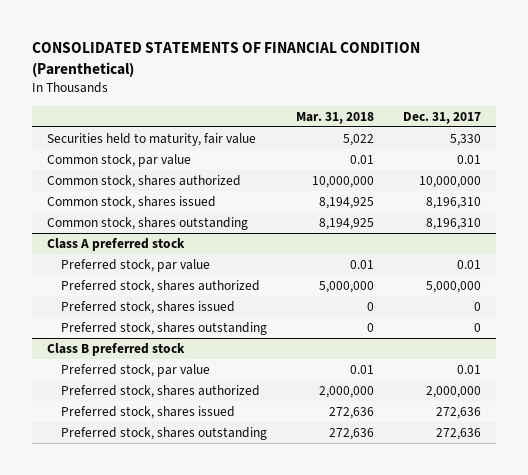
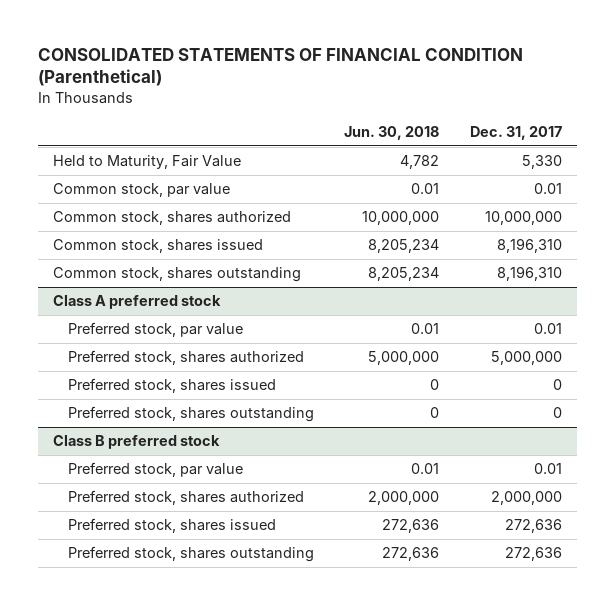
- | Mar. 31, 2018 | Dec. 31, 2017
+ | Jun. 30, 2018 | Dec. 31, 2017
- Securities held to maturity, fair value | 5,022 | 5,330
+ Held to Maturity, Fair Value | 4,782 | 5,330

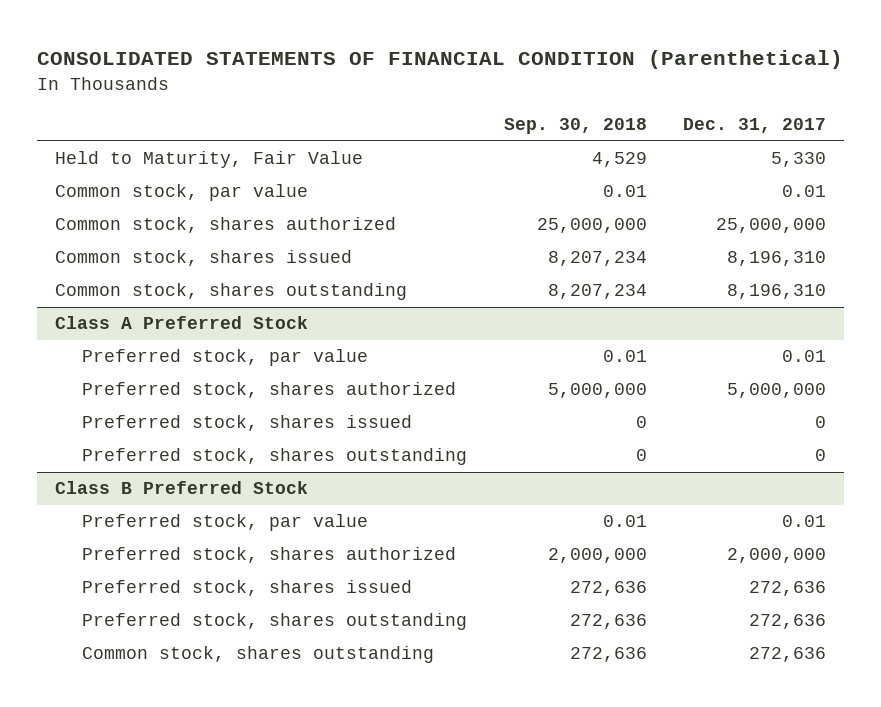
- | Jun. 30, 2018 | Dec. 31, 2017
+ | Sep. 30, 2018 | Dec. 31, 2017
- Common stock, shares authorized | 10,000,000 | 10,000,000
+ Common stock, shares authorized | 25,000,000 | 25,000,000
- Class A preferred stock
+ Class A Preferred Stock
- Class B preferred stock
+ Class B Preferred Stock
+ Common stock, shares outstanding | 272,636 | 272,636

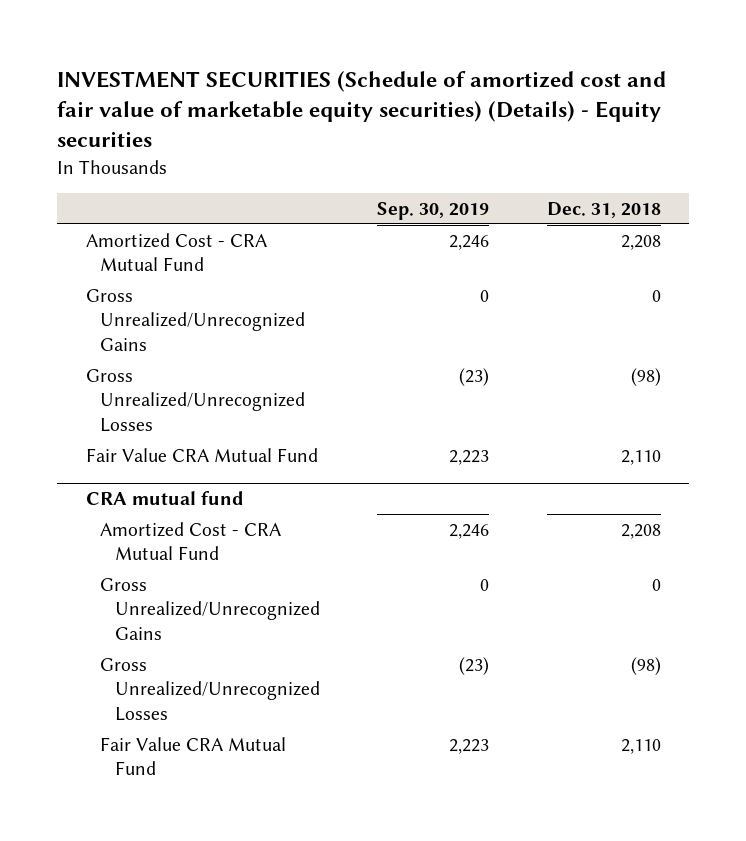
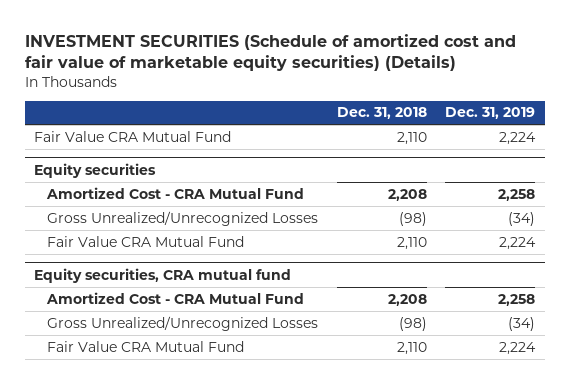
- INVESTMENT SECURITIES (Schedule of amortized cost and fair value of marketable equity securities) (Details) - Equity securities
+ INVESTMENT SECURITIES (Schedule of amortized cost and fair value of marketable equity securities) (Details)
- | Sep. 30, 2019 | Dec. 31, 2018
+ | Dec. 31, 2018 | Dec. 31, 2019
+ Fair Value CRA Mutual Fund | 2,110 | 2,224
+ Equity securities
- Gross Unrealized/Unrecognized Gains | 0 | 0
- CRA mutual fund
+ Equity securities, CRA mutual fund
- Gross Unrealized/Unrecognized Gains | 0 | 0

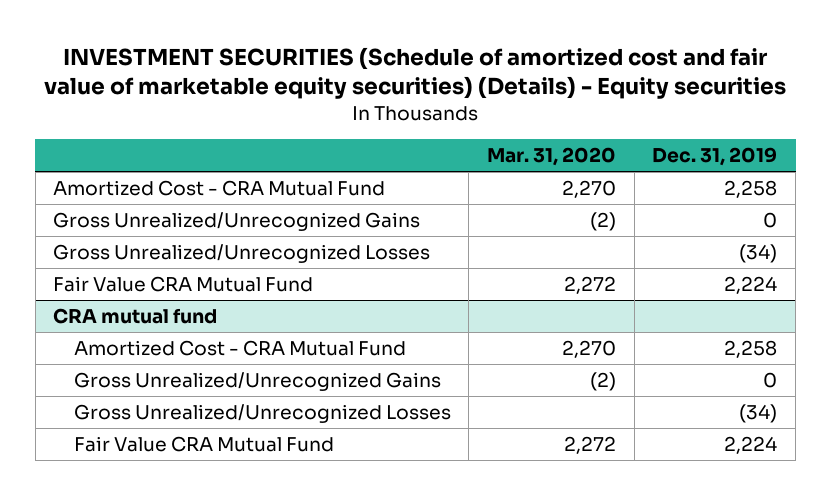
- INVESTMENT SECURITIES (Schedule of amortized cost and fair value of marketable equity securities) (Details)
+ INVESTMENT SECURITIES (Schedule of amortized cost and fair value of marketable equity securities) (Details) - Equity securities
- | Dec. 31, 2018 | Dec. 31, 2019
+ | Mar. 31, 2020 | Dec. 31, 2019
- Fair Value CRA Mutual Fund | 2,110 | 2,224
- Equity securities
+ Gross Unrealized/Unrecognized Gains | (2) | 0
- Equity securities, CRA mutual fund
+ CRA mutual fund
+ Gross Unrealized/Unrecognized Gains | (2) | 0

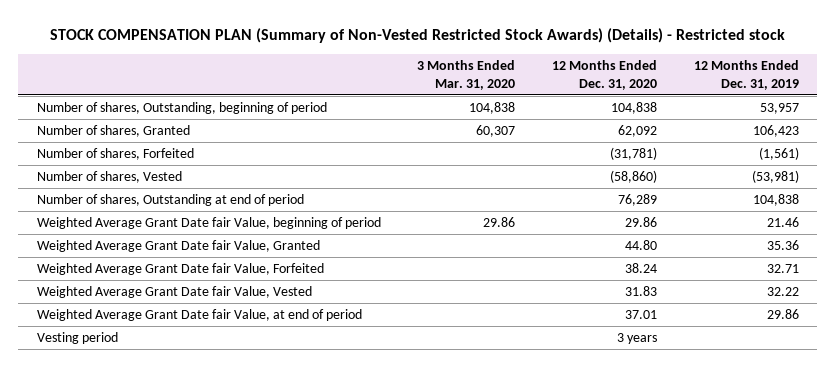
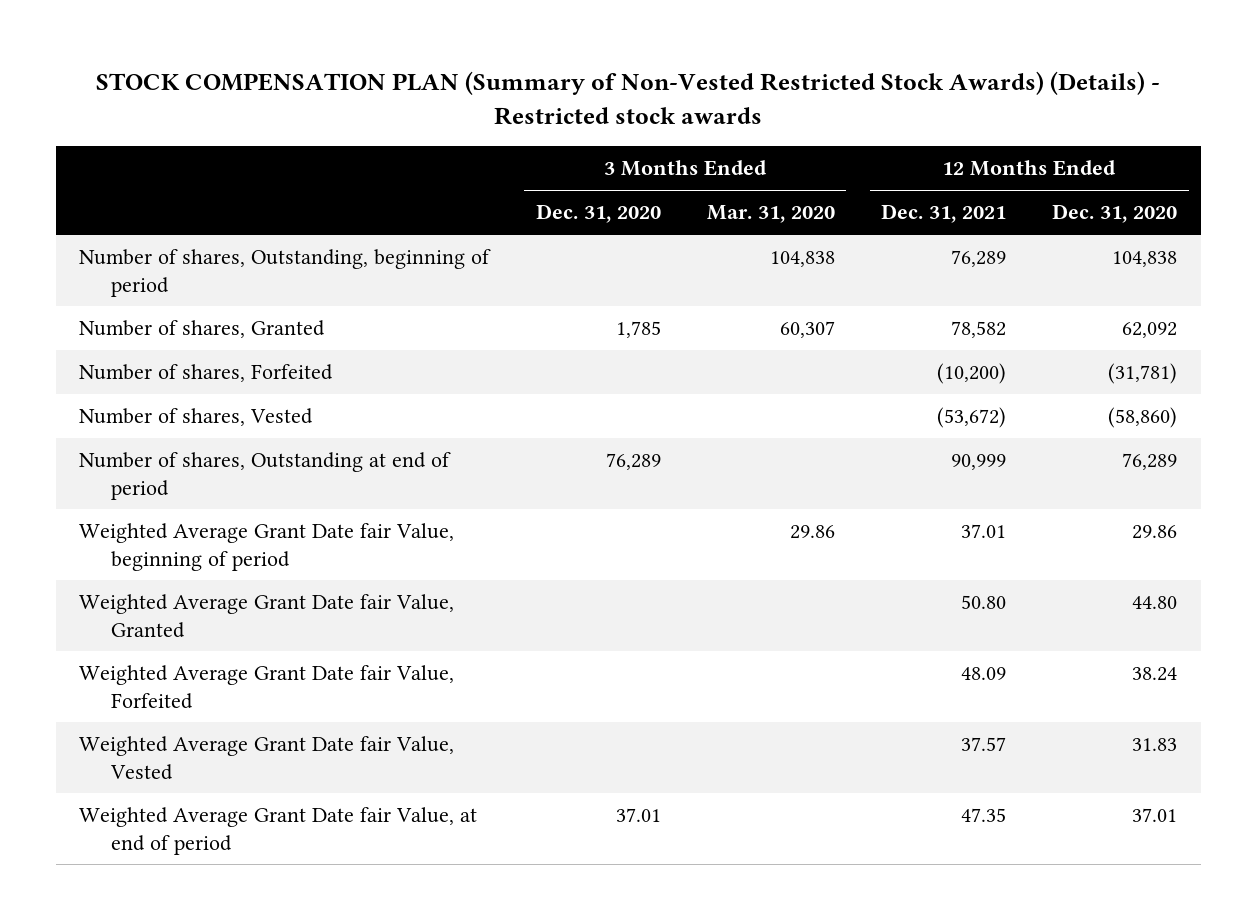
- STOCK COMPENSATION PLAN (Summary of Non-Vested Restricted Stock Awards) (Details) - Restricted stock
+ STOCK COMPENSATION PLAN (Summary of Non-Vested Restricted Stock Awards) (Details) - Restricted stock awards
- | 3 Months Ended Mar. 31, 2020 | 12 Months Ended Dec. 31, 2020 | 12 Months Ended Dec. 31, 2019
+ | 3 Months Ended Dec. 31, 2020 | 3 Months Ended Mar. 31, 2020 | 12 Months Ended Dec. 31, 2021 | 12 Months Ended Dec. 31, 2020
- Vesting period | | 3 years |

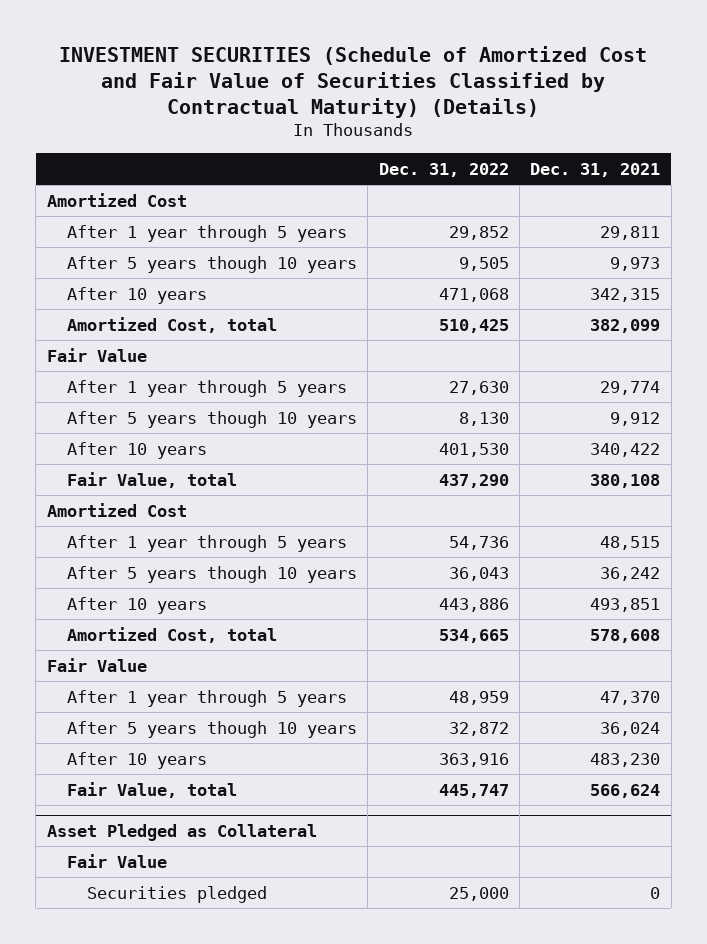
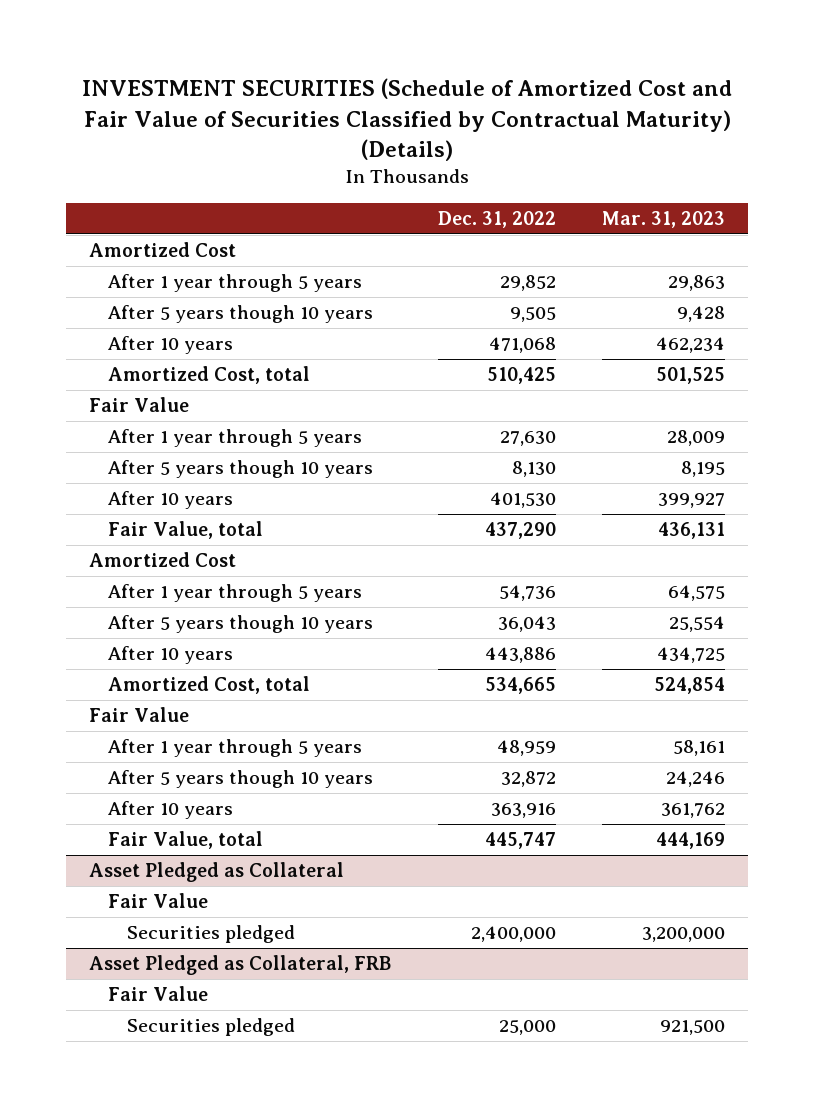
- | Dec. 31, 2022 | Dec. 31, 2021
+ | Dec. 31, 2022 | Mar. 31, 2023
@ Asset Pledged as Collateral
+ Securities pledged | 2,400,000 | 3,200,000
+ Asset Pledged as Collateral, FRB
+ Fair Value

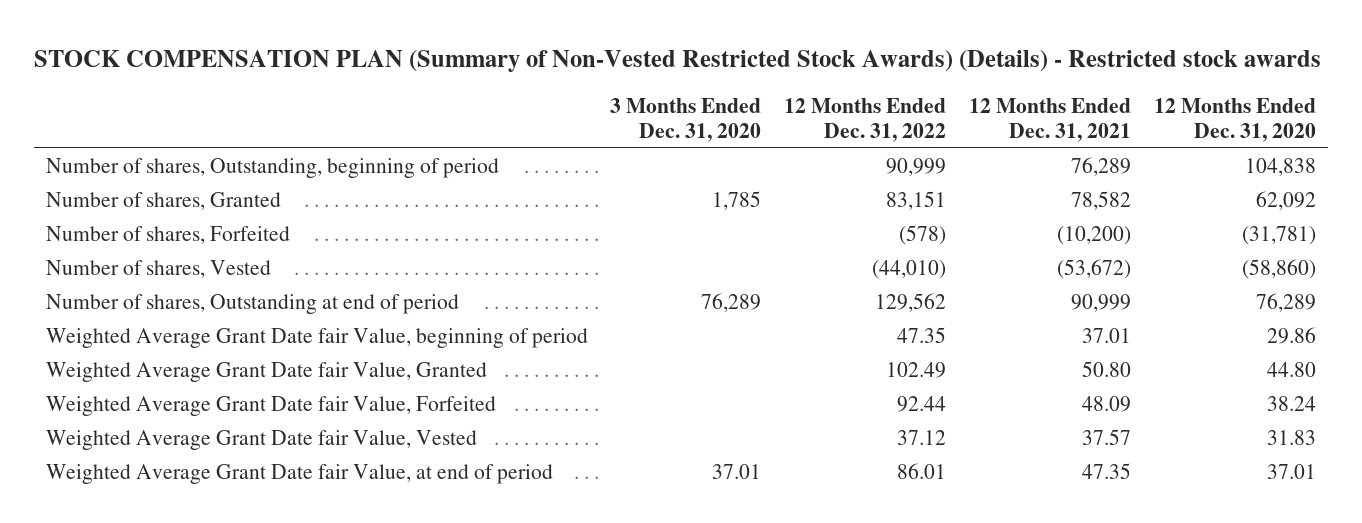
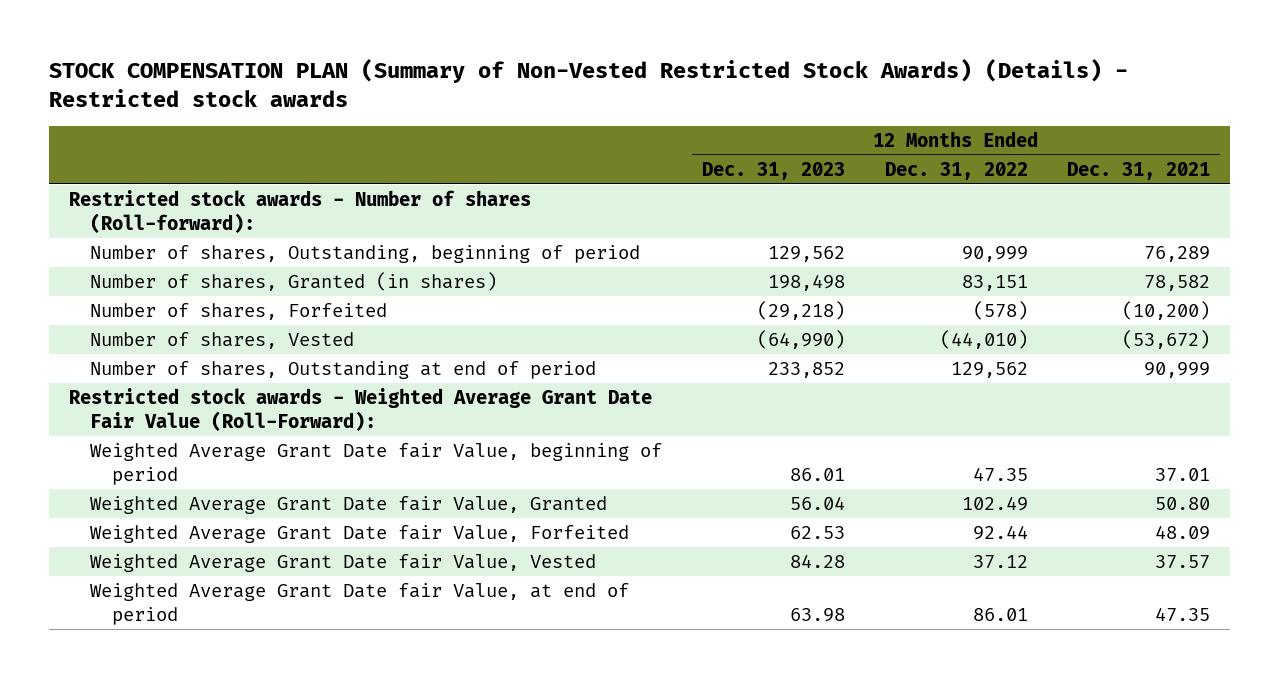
- | 3 Months Ended Dec. 31, 2020 | 12 Months Ended Dec. 31, 2022 | 12 Months Ended Dec. 31, 2021 | 12 Months Ended Dec. 31, 2020
+ | 12 Months Ended Dec. 31, 2023 | 12 Months Ended Dec. 31, 2022 | 12 Months Ended Dec. 31, 2021
+ Restricted stock awards - Number of shares (Roll-forward):
- Number of shares, Granted | 1,785 | 83,151 | 78,582 | 62,092
+ Number of shares, Granted (in shares) | 198,498 | 83,151 | 78,582
+ Restricted stock awards - Weighted Average Grant Date Fair Value (Roll-Forward):

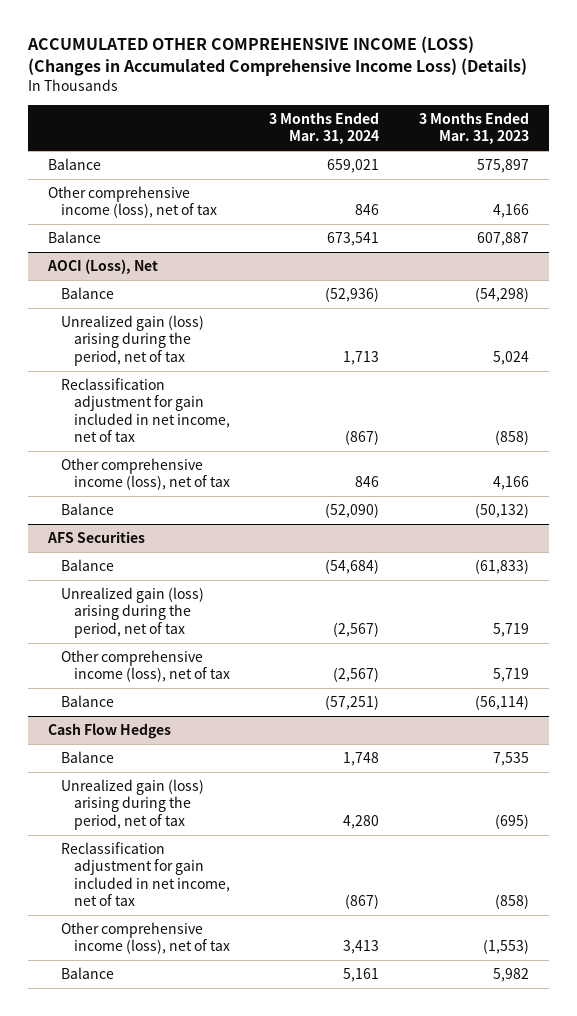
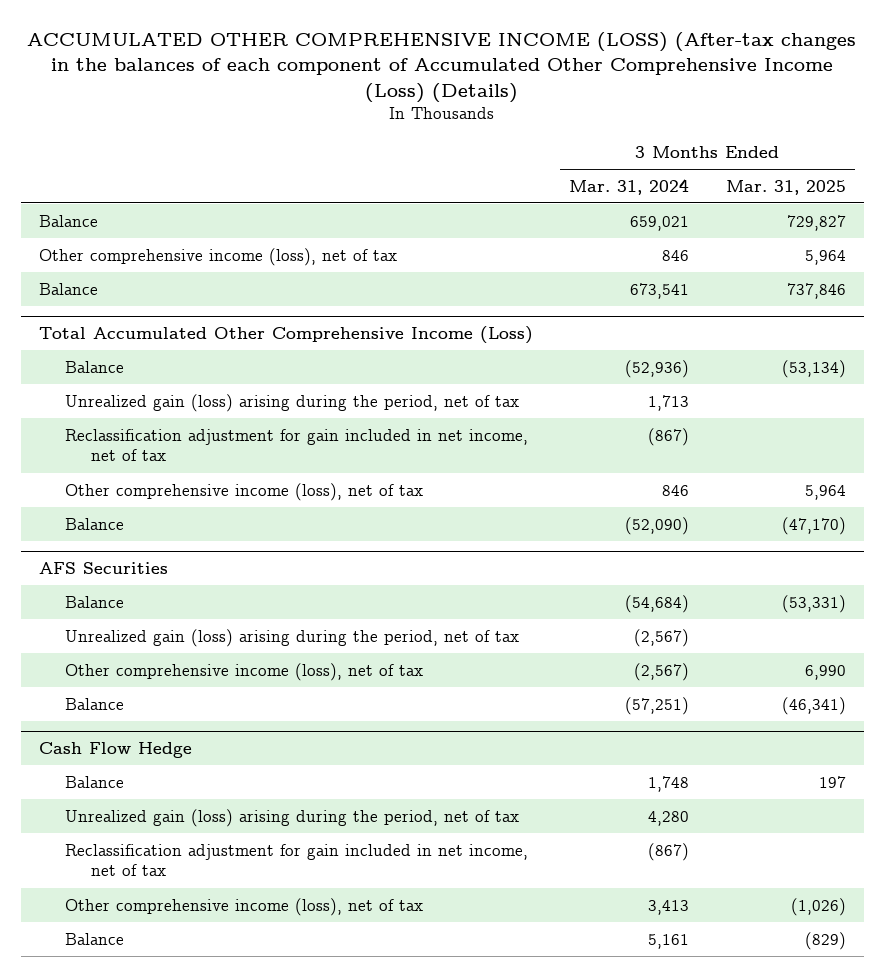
- ACCUMULATED OTHER COMPREHENSIVE INCOME (LOSS) (Changes in Accumulated Comprehensive Income Loss) (Details)
+ ACCUMULATED OTHER COMPREHENSIVE INCOME (LOSS) (After-tax changes in the balances of each component of Accumulated Other Comprehensive Income (Loss) (Details)
- | 3 Months Ended Mar. 31, 2024 | 3 Months Ended Mar. 31, 2023
+ | 3 Months Ended Mar. 31, 2024 | 3 Months Ended Mar. 31, 2025
- AOCI (Loss), Net
+ Total Accumulated Other Comprehensive Income (Loss)
- Cash Flow Hedges
+ Cash Flow Hedge

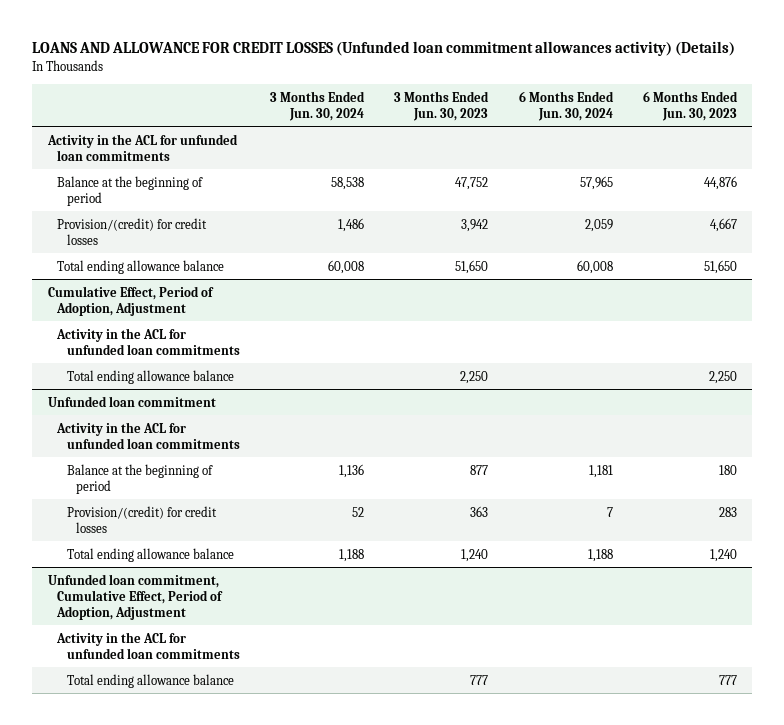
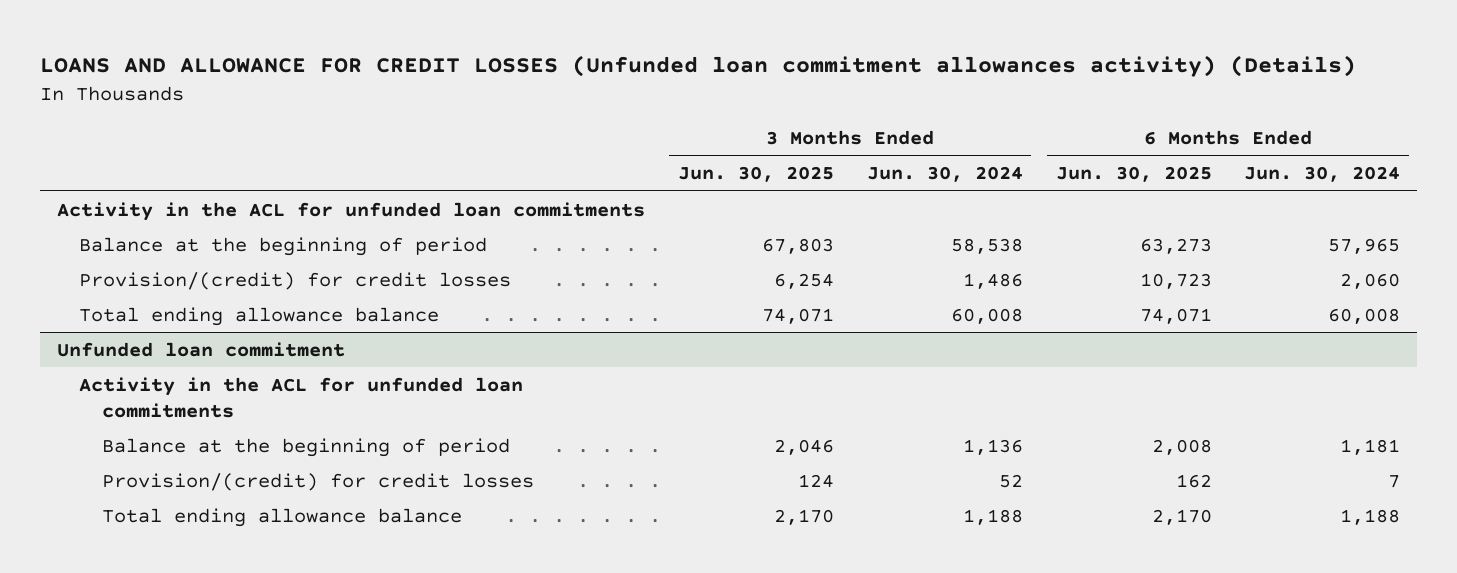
- | 3 Months Ended Jun. 30, 2024 | 3 Months Ended Jun. 30, 2023 | 6 Months Ended Jun. 30, 2024 | 6 Months Ended Jun. 30, 2023
+ | 3 Months Ended Jun. 30, 2025 | 3 Months Ended Jun. 30, 2024 | 6 Months Ended Jun. 30, 2025 | 6 Months Ended Jun. 30, 2024
- Provision/(credit) for credit losses | 1,486 | 3,942 | 2,059 | 4,667
+ Provision/(credit) for credit losses | 6,254 | 1,486 | 10,723 | 2,060
- Cumulative Effect, Period of Adoption, Adjustment
- Activity in the ACL for unfunded loan commitments
- Total ending allowance balance | | 2,250 | | 2,250
- Unfunded loan commitment, Cumulative Effect, Period of Adoption, Adjustment
- Activity in the ACL for unfunded loan commitments
- Total ending allowance balance | | 777 | | 777

